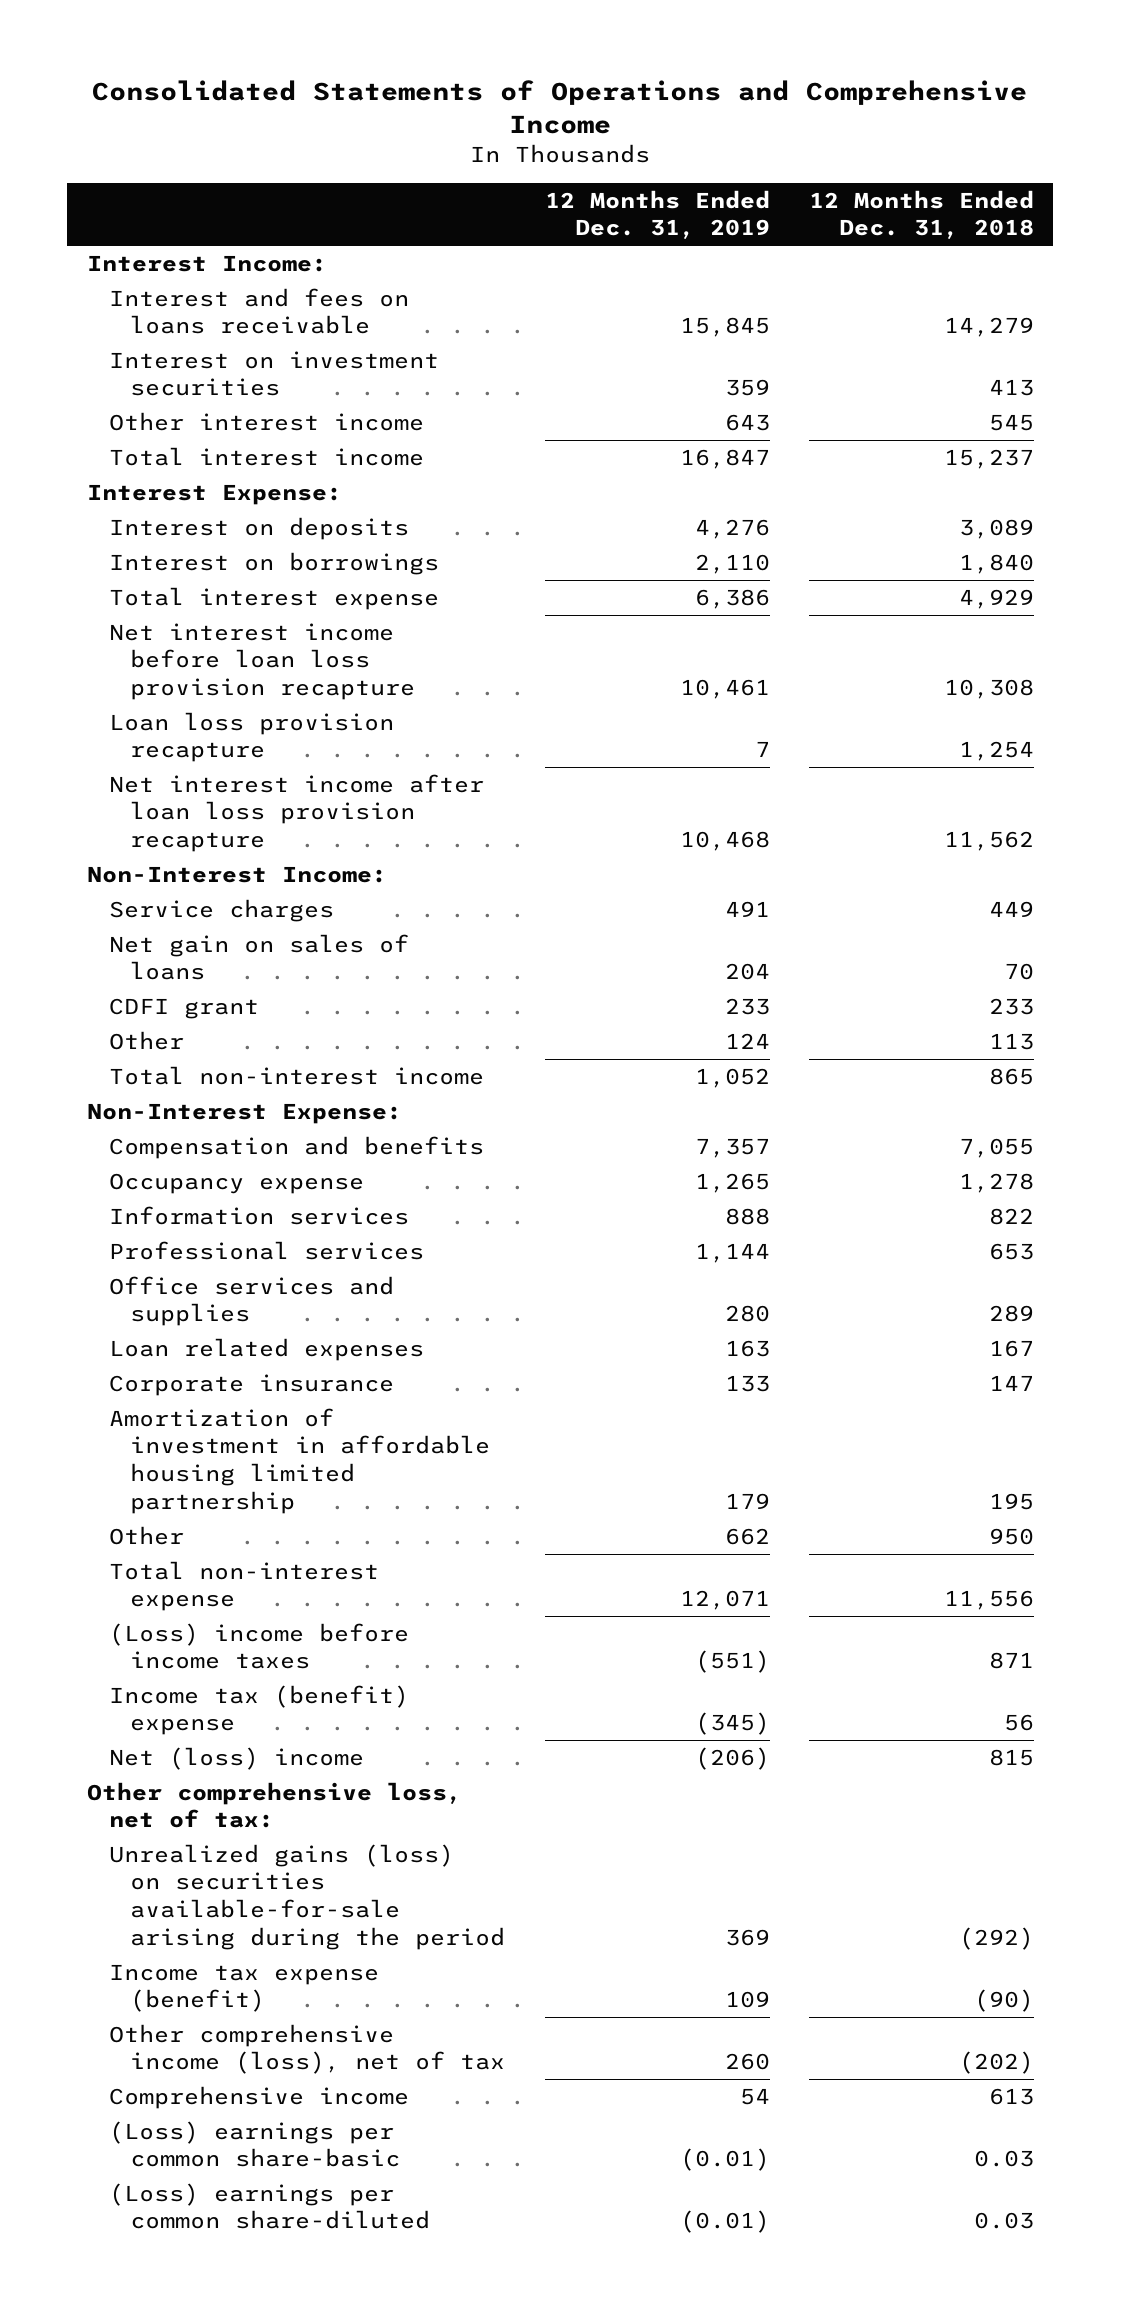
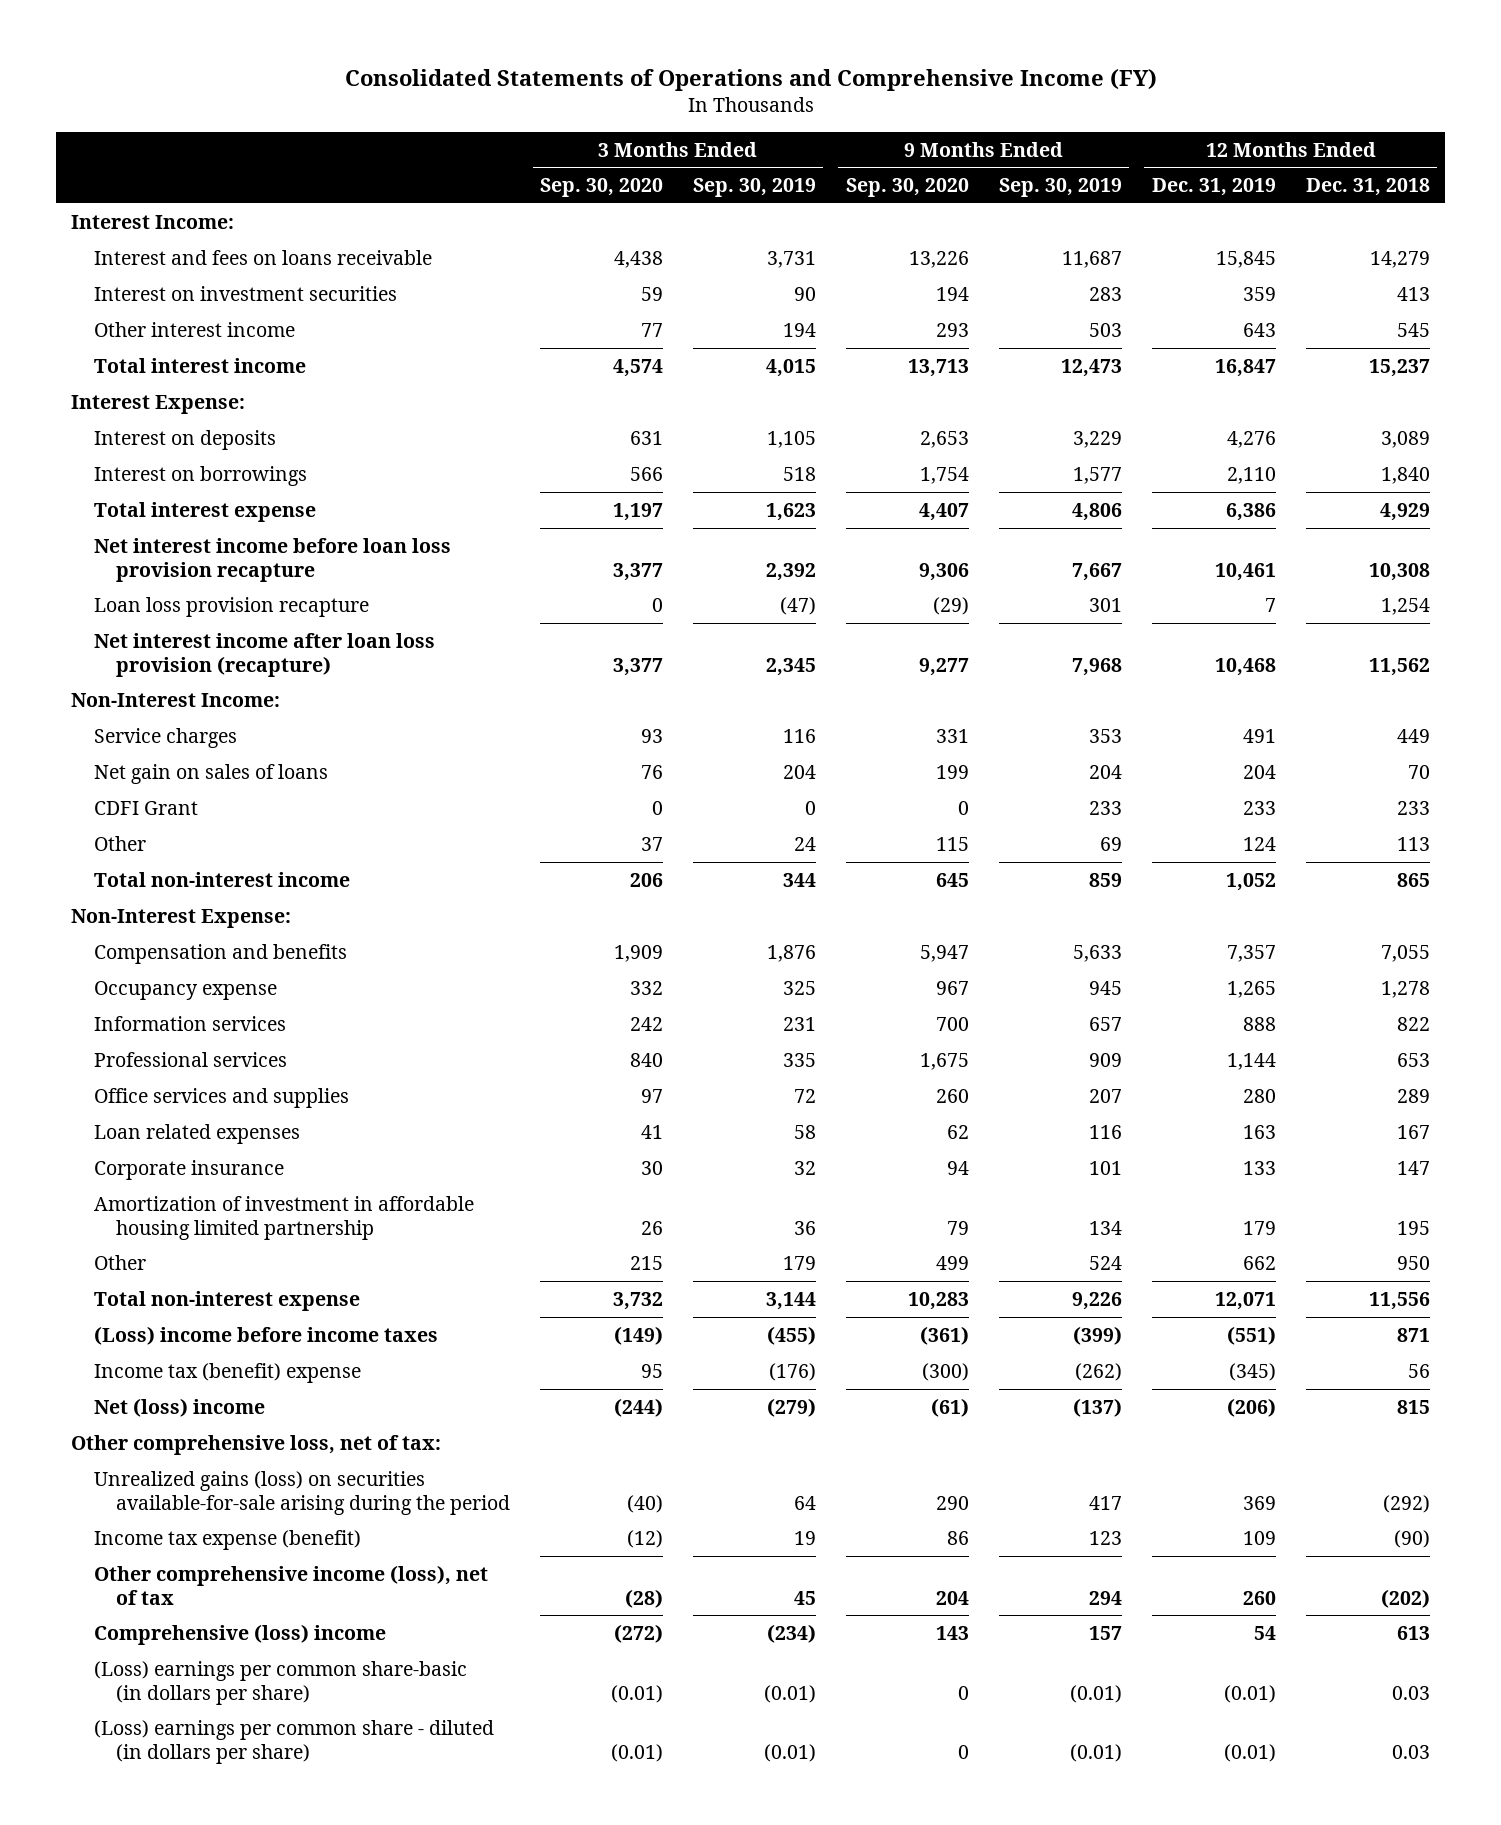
- Consolidated Statements of Operations and Comprehensive Income
+ Consolidated Statements of Operations and Comprehensive Income (FY)
- | 12 Months Ended Dec. 31, 2019 | 12 Months Ended Dec. 31, 2018
+ | 3 Months Ended Sep. 30, 2020 | 3 Months Ended Sep. 30, 2019 | 9 Months Ended Sep. 30, 2020 | 9 Months Ended Sep. 30, 2019 | 12 Months Ended Dec. 31, 2019 | 12 Months Ended Dec. 31, 2018
- Net interest income after loan loss provision recapture | 10,468 | 11,562
+ Net interest income after loan loss provision (recapture) | 3,377 | 2,345 | 9,277 | 7,968 | 10,468 | 11,562
- CDFI grant | 233 | 233
+ CDFI Grant | 0 | 0 | 0 | 233 | 233 | 233
- Comprehensive income | 54 | 613
- (Loss) earnings per common share-basic | (0.01) | 0.03
- (Loss) earnings per common share-diluted | (0.01) | 0.03
+ Comprehensive (loss) income | (272) | (234) | 143 | 157 | 54 | 613
+ (Loss) earnings per common share-basic (in dollars per share) | (0.01) | (0.01) | 0 | (0.01) | (0.01) | 0.03
+ (Loss) earnings per common share - diluted (in dollars per share) | (0.01) | (0.01) | 0 | (0.01) | (0.01) | 0.03

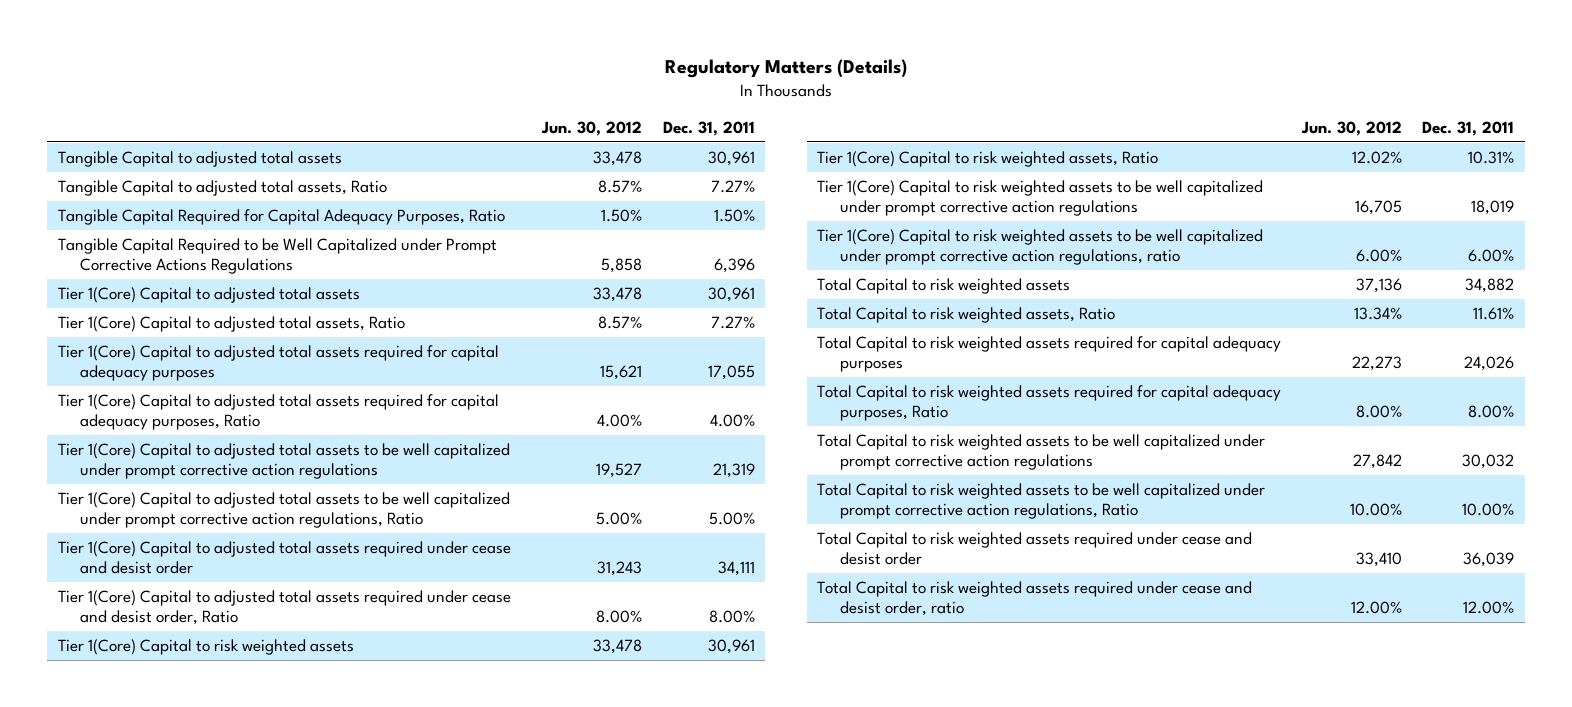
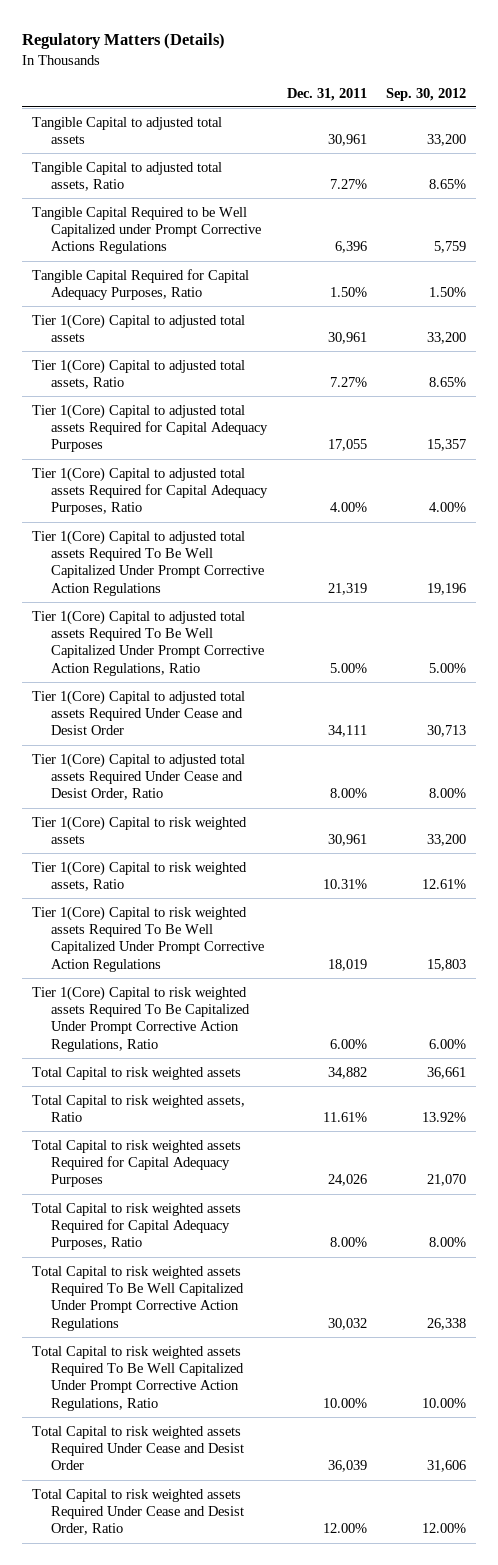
- | Jun. 30, 2012 | Dec. 31, 2011
+ | Dec. 31, 2011 | Sep. 30, 2012
moved down: Tangible Capital Required for Capital Adequacy Purposes, Ratio | 1.50% | 1.50%
- Tier 1(Core) Capital to adjusted total assets required for capital adequacy purposes | 15,621 | 17,055
- Tier 1(Core) Capital to adjusted total assets required for capital adequacy purposes, Ratio | 4.00% | 4.00%
- Tier 1(Core) Capital to adjusted total assets to be well capitalized under prompt corrective action regulations | 19,527 | 21,319
- Tier 1(Core) Capital to adjusted total assets to be well capitalized under prompt corrective action regulations, Ratio | 5.00% | 5.00%
- Tier 1(Core) Capital to adjusted total assets required under cease and desist order | 31,243 | 34,111
- Tier 1(Core) Capital to adjusted total assets required under cease and desist order, Ratio | 8.00% | 8.00%
+ Tier 1(Core) Capital to adjusted total assets Required for Capital Adequacy Purposes | 17,055 | 15,357
+ Tier 1(Core) Capital to adjusted total assets Required for Capital Adequacy Purposes, Ratio | 4.00% | 4.00%
+ Tier 1(Core) Capital to adjusted total assets Required To Be Well Capitalized Under Prompt Corrective Action Regulations | 21,319 | 19,196
+ Tier 1(Core) Capital to adjusted total assets Required To Be Well Capitalized Under Prompt Corrective Action Regulations, Ratio | 5.00% | 5.00%
+ Tier 1(Core) Capital to adjusted total assets Required Under Cease and Desist Order | 34,111 | 30,713
+ Tier 1(Core) Capital to adjusted total assets Required Under Cease and Desist Order, Ratio | 8.00% | 8.00%
- Tier 1(Core) Capital to risk weighted assets to be well capitalized under prompt corrective action regulations | 16,705 | 18,019
- Tier 1(Core) Capital to risk weighted assets to be well capitalized under prompt corrective action regulations, ratio | 6.00% | 6.00%
+ Tier 1(Core) Capital to risk weighted assets Required To Be Well Capitalized Under Prompt Corrective Action Regulations | 18,019 | 15,803
+ Tier 1(Core) Capital to risk weighted assets Required To Be Capitalized Under Prompt Corrective Action Regulations, Ratio | 6.00% | 6.00%
- Total Capital to risk weighted assets required for capital adequacy purposes | 22,273 | 24,026
- Total Capital to risk weighted assets required for capital adequacy purposes, Ratio | 8.00% | 8.00%
- Total Capital to risk weighted assets to be well capitalized under prompt corrective action regulations | 27,842 | 30,032
- Total Capital to risk weighted assets to be well capitalized under prompt corrective action regulations, Ratio | 10.00% | 10.00%
- Total Capital to risk weighted assets required under cease and desist order | 33,410 | 36,039
- Total Capital to risk weighted assets required under cease and desist order, ratio | 12.00% | 12.00%
+ Total Capital to risk weighted assets Required for Capital Adequacy Purposes | 24,026 | 21,070
+ Total Capital to risk weighted assets Required for Capital Adequacy Purposes, Ratio | 8.00% | 8.00%
+ Total Capital to risk weighted assets Required To Be Well Capitalized Under Prompt Corrective Action Regulations | 30,032 | 26,338
+ Total Capital to risk weighted assets Required To Be Well Capitalized Under Prompt Corrective Action Regulations, Ratio | 10.00% | 10.00%
+ Total Capital to risk weighted assets Required Under Cease and Desist Order | 36,039 | 31,606
+ Total Capital to risk weighted assets Required Under Cease and Desist Order, Ratio | 12.00% | 12.00%

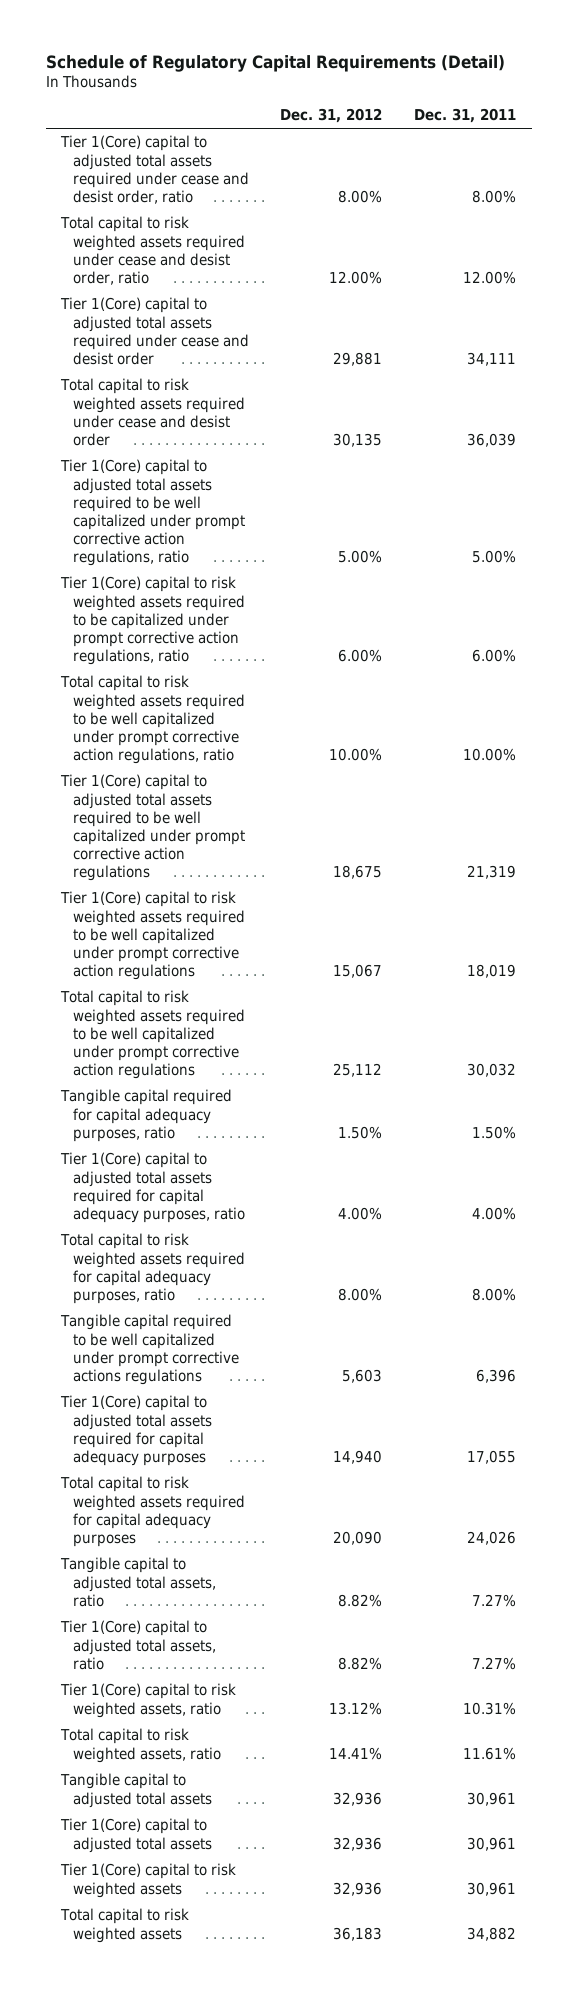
- Regulatory Matters (Details)
+ Schedule of Regulatory Capital Requirements (Detail)
- | Dec. 31, 2011 | Sep. 30, 2012
+ | Dec. 31, 2012 | Dec. 31, 2011
- Tangible Capital to adjusted total assets | 30,961 | 33,200
- Tangible Capital to adjusted total assets, Ratio | 7.27% | 8.65%
- Tangible Capital Required to be Well Capitalized under Prompt Corrective Actions Regulations | 6,396 | 5,759
- Tangible Capital Required for Capital Adequacy Purposes, Ratio | 1.50% | 1.50%
- Tier 1(Core) Capital to adjusted total assets | 30,961 | 33,200
- Tier 1(Core) Capital to adjusted total assets, Ratio | 7.27% | 8.65%
- Tier 1(Core) Capital to adjusted total assets Required for Capital Adequacy Purposes | 17,055 | 15,357
- Tier 1(Core) Capital to adjusted total assets Required for Capital Adequacy Purposes, Ratio | 4.00% | 4.00%
- Tier 1(Core) Capital to adjusted total assets Required To Be Well Capitalized Under Prompt Corrective Action Regulations | 21,319 | 19,196
- Tier 1(Core) Capital to adjusted total assets Required To Be Well Capitalized Under Prompt Corrective Action Regulations, Ratio | 5.00% | 5.00%
- Tier 1(Core) Capital to adjusted total assets Required Under Cease and Desist Order | 34,111 | 30,713
- Tier 1(Core) Capital to adjusted total assets Required Under Cease and Desist Order, Ratio | 8.00% | 8.00%
- Tier 1(Core) Capital to risk weighted assets | 30,961 | 33,200
- Tier 1(Core) Capital to risk weighted assets, Ratio | 10.31% | 12.61%
- Tier 1(Core) Capital to risk weighted assets Required To Be Well Capitalized Under Prompt Corrective Action Regulations | 18,019 | 15,803
- Tier 1(Core) Capital to risk weighted assets Required To Be Capitalized Under Prompt Corrective Action Regulations, Ratio | 6.00% | 6.00%
- Total Capital to risk weighted assets | 34,882 | 36,661
- Total Capital to risk weighted assets, Ratio | 11.61% | 13.92%
- Total Capital to risk weighted assets Required for Capital Adequacy Purposes | 24,026 | 21,070
- Total Capital to risk weighted assets Required for Capital Adequacy Purposes, Ratio | 8.00% | 8.00%
- Total Capital to risk weighted assets Required To Be Well Capitalized Under Prompt Corrective Action Regulations | 30,032 | 26,338
- Total Capital to risk weighted assets Required To Be Well Capitalized Under Prompt Corrective Action Regulations, Ratio | 10.00% | 10.00%
- Total Capital to risk weighted assets Required Under Cease and Desist Order | 36,039 | 31,606
- Total Capital to risk weighted assets Required Under Cease and Desist Order, Ratio | 12.00% | 12.00%
+ Tier 1(Core) capital to adjusted total assets required under cease and desist order, ratio | 8.00% | 8.00%
+ Total capital to risk weighted assets required under cease and desist order, ratio | 12.00% | 12.00%
+ Tier 1(Core) capital to adjusted total assets required under cease and desist order | 29,881 | 34,111
+ Total capital to risk weighted assets required under cease and desist order | 30,135 | 36,039
+ Tier 1(Core) capital to adjusted total assets required to be well capitalized under prompt corrective action regulations, ratio | 5.00% | 5.00%
+ Tier 1(Core) capital to risk weighted assets required to be capitalized under prompt corrective action regulations, ratio | 6.00% | 6.00%
+ Total capital to risk weighted assets required to be well capitalized under prompt corrective action regulations, ratio | 10.00% | 10.00%
+ Tier 1(Core) capital to adjusted total assets required to be well capitalized under prompt corrective action regulations | 18,675 | 21,319
+ Tier 1(Core) capital to risk weighted assets required to be well capitalized under prompt corrective action regulations | 15,067 | 18,019
+ Total capital to risk weighted assets required to be well capitalized under prompt corrective action regulations | 25,112 | 30,032
+ Tangible capital required for capital adequacy purposes, ratio | 1.50% | 1.50%
+ Tier 1(Core) capital to adjusted total assets required for capital adequacy purposes, ratio | 4.00% | 4.00%
+ Total capital to risk weighted assets required for capital adequacy purposes, ratio | 8.00% | 8.00%
+ Tangible capital required to be well capitalized under prompt corrective actions regulations | 5,603 | 6,396
+ Tier 1(Core) capital to adjusted total assets required for capital adequacy purposes | 14,940 | 17,055
+ Total capital to risk weighted assets required for capital adequacy purposes | 20,090 | 24,026
+ Tangible capital to adjusted total assets, ratio | 8.82% | 7.27%
+ Tier 1(Core) capital to adjusted total assets, ratio | 8.82% | 7.27%
+ Tier 1(Core) capital to risk weighted assets, ratio | 13.12% | 10.31%
+ Total capital to risk weighted assets, ratio | 14.41% | 11.61%
+ Tangible capital to adjusted total assets | 32,936 | 30,961
+ Tier 1(Core) capital to adjusted total assets | 32,936 | 30,961
+ Tier 1(Core) capital to risk weighted assets | 32,936 | 30,961
+ Total capital to risk weighted assets | 36,183 | 34,882

